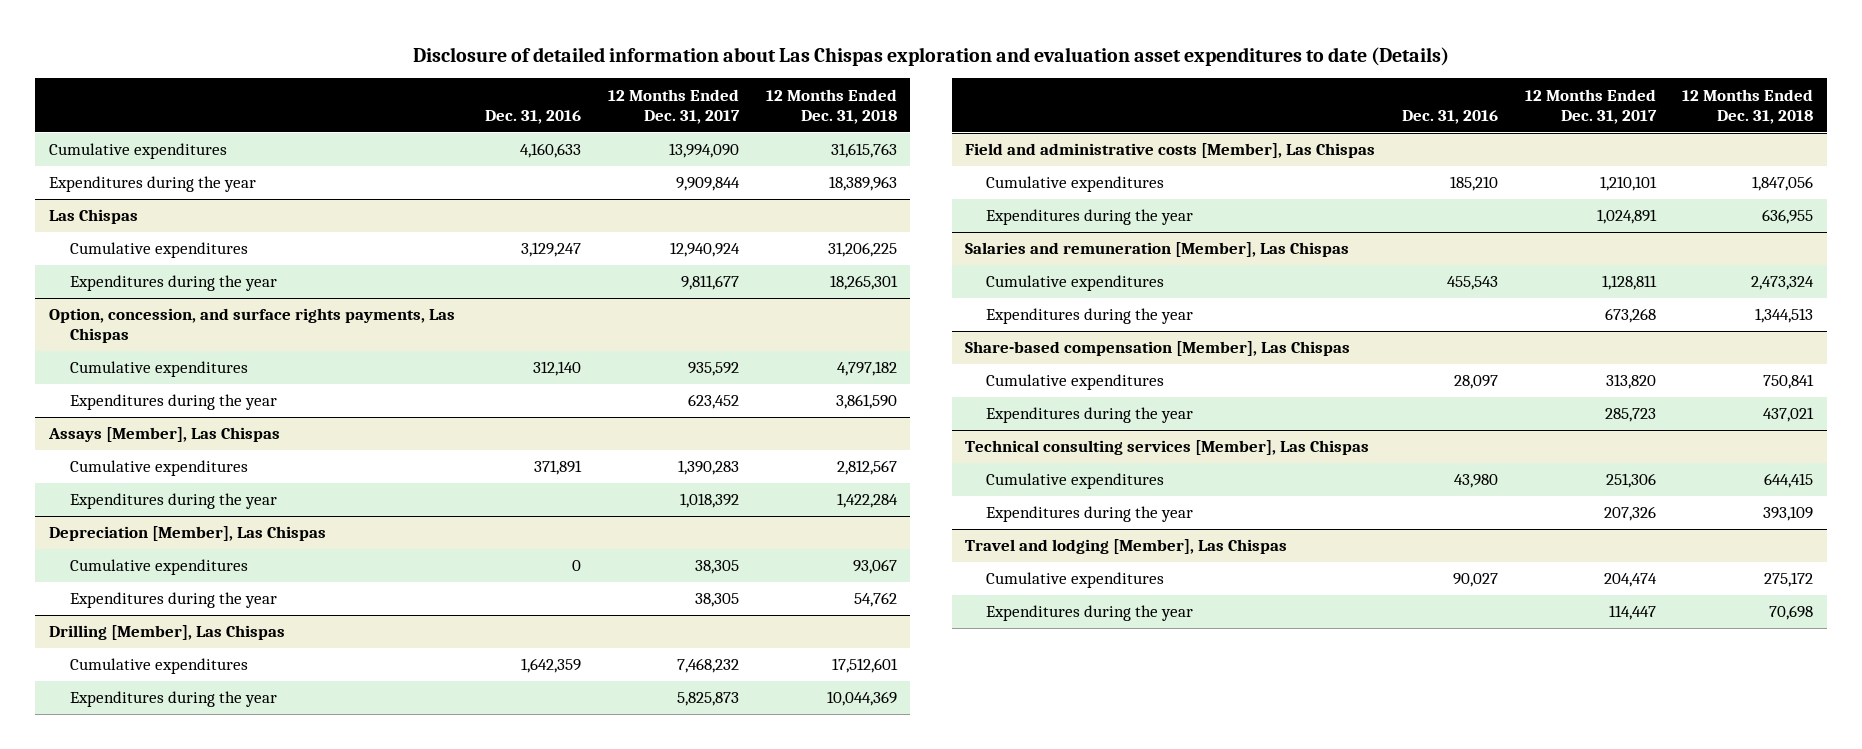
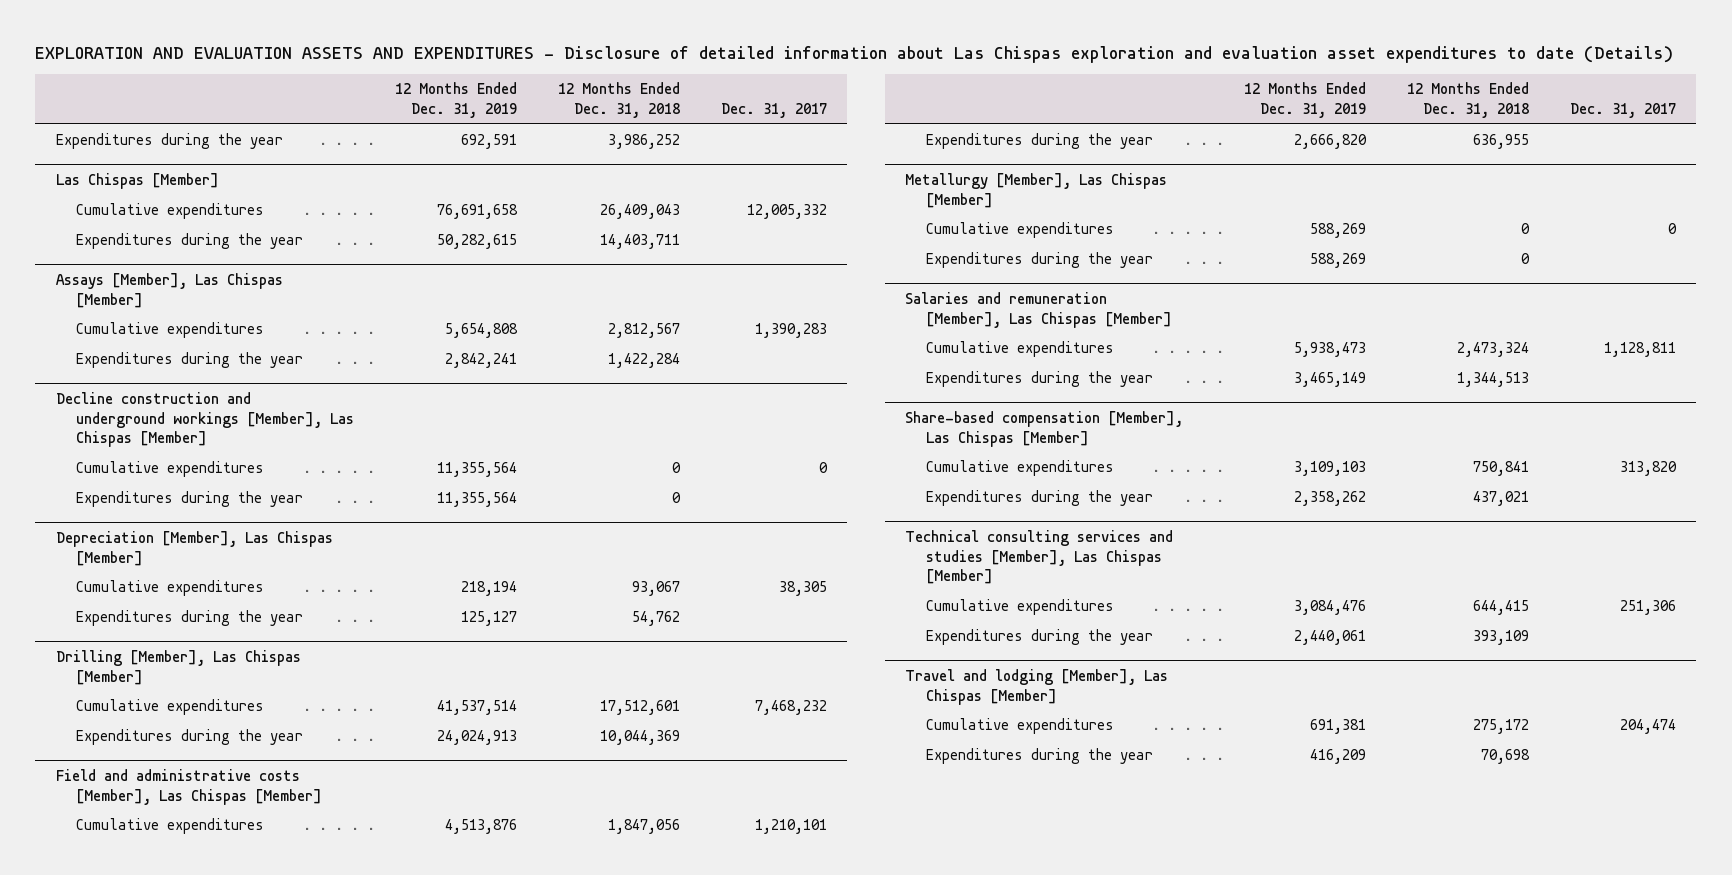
- Disclosure of detailed information about Las Chispas exploration and evaluation asset expenditures to date (Details)
+ EXPLORATION AND EVALUATION ASSETS AND EXPENDITURES - Disclosure of detailed information about Las Chispas exploration and evaluation asset expenditures to date (Details)
- | Dec. 31, 2016 | 12 Months Ended Dec. 31, 2017 | 12 Months Ended Dec. 31, 2018
+ | 12 Months Ended Dec. 31, 2019 | 12 Months Ended Dec. 31, 2018 | Dec. 31, 2017
- Cumulative expenditures | 4,160,633 | 13,994,090 | 31,615,763
- Expenditures during the year | | 9,909,844 | 18,389,963
- Las Chispas
- Cumulative expenditures | 3,129,247 | 12,940,924 | 31,206,225
- Expenditures during the year | | 9,811,677 | 18,265,301
- Option, concession, and surface rights payments, Las Chispas
- Cumulative expenditures | 312,140 | 935,592 | 4,797,182
- Expenditures during the year | | 623,452 | 3,861,590
- Assays [Member], Las Chispas
+ Expenditures during the year | 692,591 | 3,986,252 |
+ Las Chispas [Member]
+ Cumulative expenditures | 76,691,658 | 26,409,043 | 12,005,332
+ Expenditures during the year | 50,282,615 | 14,403,711 |
+ Assays [Member], Las Chispas [Member]
- Depreciation [Member], Las Chispas
+ Decline construction and underground workings [Member], Las Chispas [Member]
+ Cumulative expenditures | 11,355,564 | 0 | 0
+ Expenditures during the year | 11,355,564 | 0 |
+ Depreciation [Member], Las Chispas [Member]
- Drilling [Member], Las Chispas
+ Drilling [Member], Las Chispas [Member]
- Field and administrative costs [Member], Las Chispas
+ Field and administrative costs [Member], Las Chispas [Member]
- Salaries and remuneration [Member], Las Chispas
+ Metallurgy [Member], Las Chispas [Member]
+ Cumulative expenditures | 588,269 | 0 | 0
+ Expenditures during the year | 588,269 | 0 |
+ Salaries and remuneration [Member], Las Chispas [Member]
- Share-based compensation [Member], Las Chispas
+ Share-based compensation [Member], Las Chispas [Member]
- Technical consulting services [Member], Las Chispas
+ Technical consulting services and studies [Member], Las Chispas [Member]
- Travel and lodging [Member], Las Chispas
+ Travel and lodging [Member], Las Chispas [Member]

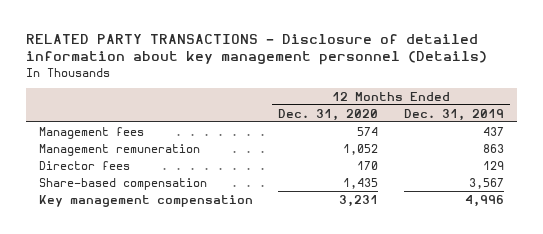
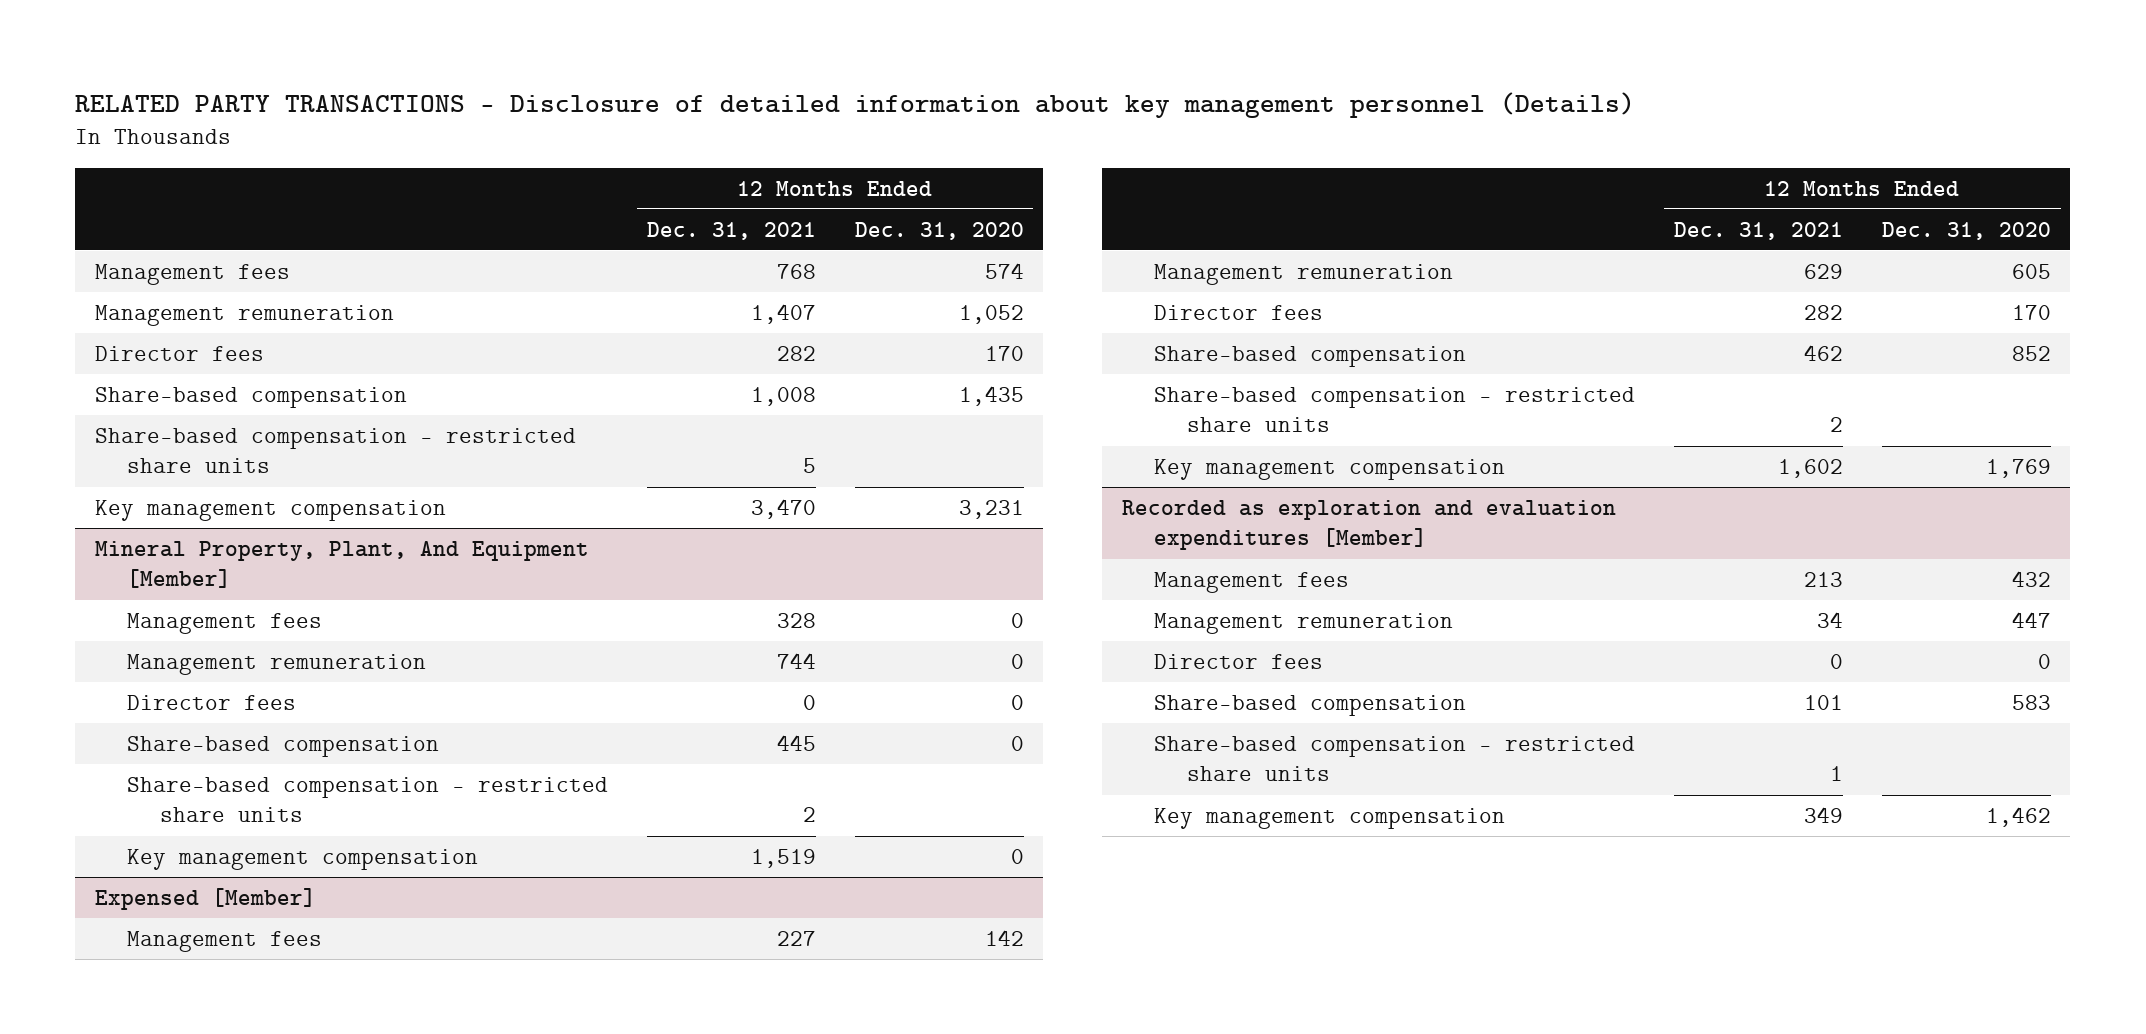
- | 12 Months Ended Dec. 31, 2020 | 12 Months Ended Dec. 31, 2019
+ | 12 Months Ended Dec. 31, 2021 | 12 Months Ended Dec. 31, 2020
+ Share-based compensation - restricted share units | 5 |
+ Mineral Property, Plant, And Equipment [Member]
+ Management fees | 328 | 0
+ Management remuneration | 744 | 0
+ Director fees | 0 | 0
+ Share-based compensation | 445 | 0
+ Share-based compensation - restricted share units | 2 |
+ Key management compensation | 1,519 | 0
+ Expensed [Member]
+ Management fees | 227 | 142
+ Management remuneration | 629 | 605
+ Director fees | 282 | 170
+ Share-based compensation | 462 | 852
+ Share-based compensation - restricted share units | 2 |
+ Key management compensation | 1,602 | 1,769
+ Recorded as exploration and evaluation expenditures [Member]
+ Management fees | 213 | 432
+ Management remuneration | 34 | 447
+ Director fees | 0 | 0
+ Share-based compensation | 101 | 583
+ Share-based compensation - restricted share units | 1 |
+ Key management compensation | 349 | 1,462

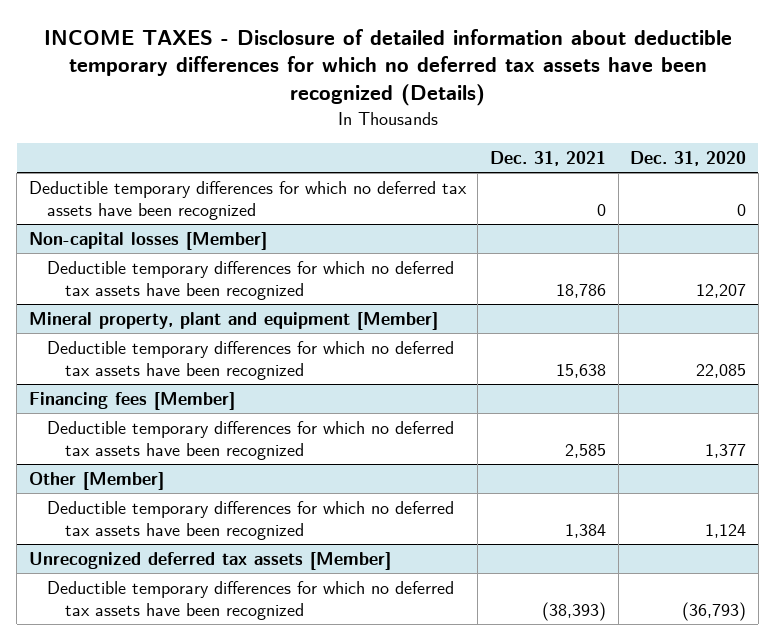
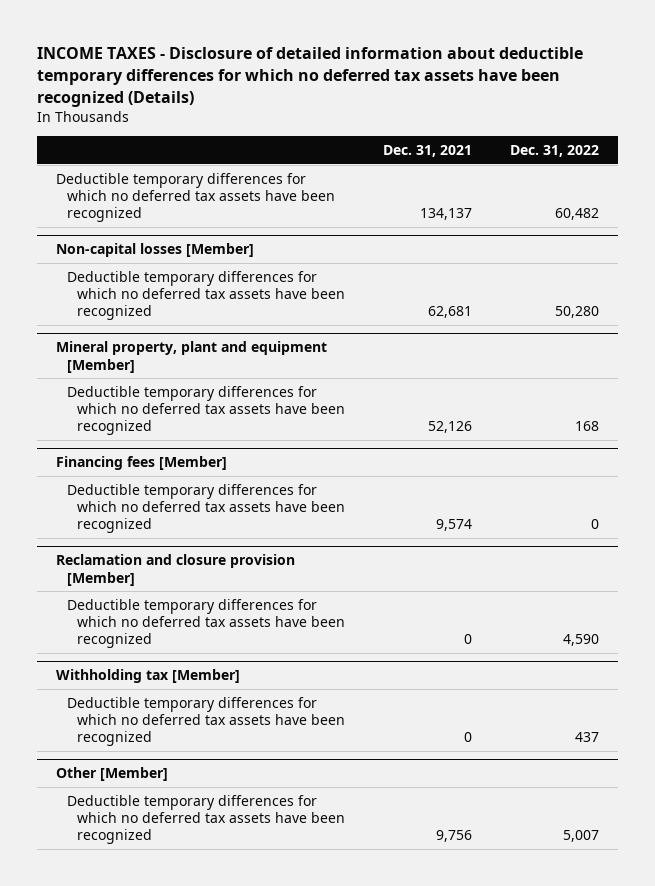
- | Dec. 31, 2021 | Dec. 31, 2020
+ | Dec. 31, 2021 | Dec. 31, 2022
- Deductible temporary differences for which no deferred tax assets have been recognized | 0 | 0
+ Deductible temporary differences for which no deferred tax assets have been recognized | 134,137 | 60,482
@ Non-capital losses [Member]
- Deductible temporary differences for which no deferred tax assets have been recognized | 18,786 | 12,207
+ Deductible temporary differences for which no deferred tax assets have been recognized | 62,681 | 50,280
@ Mineral property, plant and equipment [Member]
- Deductible temporary differences for which no deferred tax assets have been recognized | 15,638 | 22,085
+ Deductible temporary differences for which no deferred tax assets have been recognized | 52,126 | 168
@ Financing fees [Member]
- Deductible temporary differences for which no deferred tax assets have been recognized | 2,585 | 1,377
+ Deductible temporary differences for which no deferred tax assets have been recognized | 9,574 | 0
+ Reclamation and closure provision [Member]
+ Deductible temporary differences for which no deferred tax assets have been recognized | 0 | 4,590
+ Withholding tax [Member]
+ Deductible temporary differences for which no deferred tax assets have been recognized | 0 | 437
@ Other [Member]
- Deductible temporary differences for which no deferred tax assets have been recognized | 1,384 | 1,124
- Unrecognized deferred tax assets [Member]
- Deductible temporary differences for which no deferred tax assets have been recognized | (38,393) | (36,793)
@ Other [Member]
+ Deductible temporary differences for which no deferred tax assets have been recognized | 9,756 | 5,007

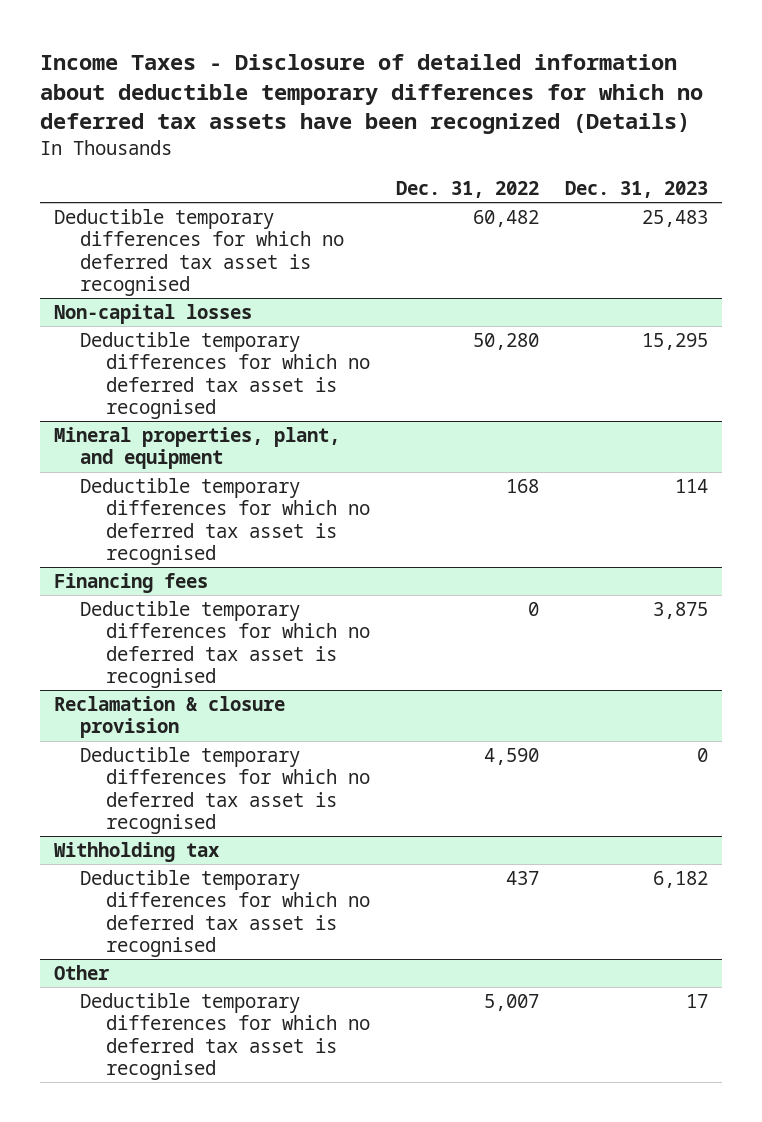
- INCOME TAXES - Disclosure of detailed information about deductible temporary differences for which no deferred tax assets have been recognized (Details)
+ Income Taxes - Disclosure of detailed information about deductible temporary differences for which no deferred tax assets have been recognized (Details)
- | Dec. 31, 2021 | Dec. 31, 2022
+ | Dec. 31, 2022 | Dec. 31, 2023
- Deductible temporary differences for which no deferred tax assets have been recognized | 134,137 | 60,482
- Non-capital losses [Member]
- Deductible temporary differences for which no deferred tax assets have been recognized | 62,681 | 50,280
- Mineral property, plant and equipment [Member]
- Deductible temporary differences for which no deferred tax assets have been recognized | 52,126 | 168
- Financing fees [Member]
- Deductible temporary differences for which no deferred tax assets have been recognized | 9,574 | 0
- Reclamation and closure provision [Member]
- Deductible temporary differences for which no deferred tax assets have been recognized | 0 | 4,590
- Withholding tax [Member]
- Deductible temporary differences for which no deferred tax assets have been recognized | 0 | 437
- Other [Member]
- Deductible temporary differences for which no deferred tax assets have been recognized | 9,756 | 5,007
+ Deductible temporary differences for which no deferred tax asset is recognised | 60,482 | 25,483
+ Non-capital losses
+ Deductible temporary differences for which no deferred tax asset is recognised | 50,280 | 15,295
+ Mineral properties, plant, and equipment
+ Deductible temporary differences for which no deferred tax asset is recognised | 168 | 114
+ Financing fees
+ Deductible temporary differences for which no deferred tax asset is recognised | 0 | 3,875
+ Reclamation & closure provision
+ Deductible temporary differences for which no deferred tax asset is recognised | 4,590 | 0
+ Withholding tax
+ Deductible temporary differences for which no deferred tax asset is recognised | 437 | 6,182
+ Other
+ Deductible temporary differences for which no deferred tax asset is recognised | 5,007 | 17

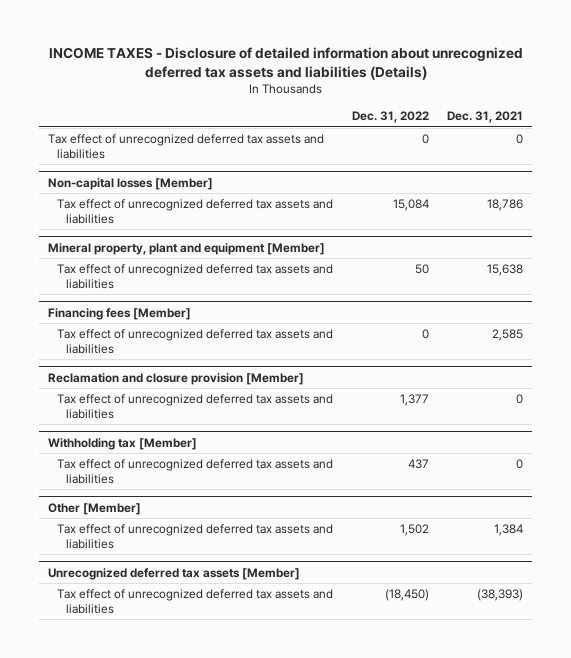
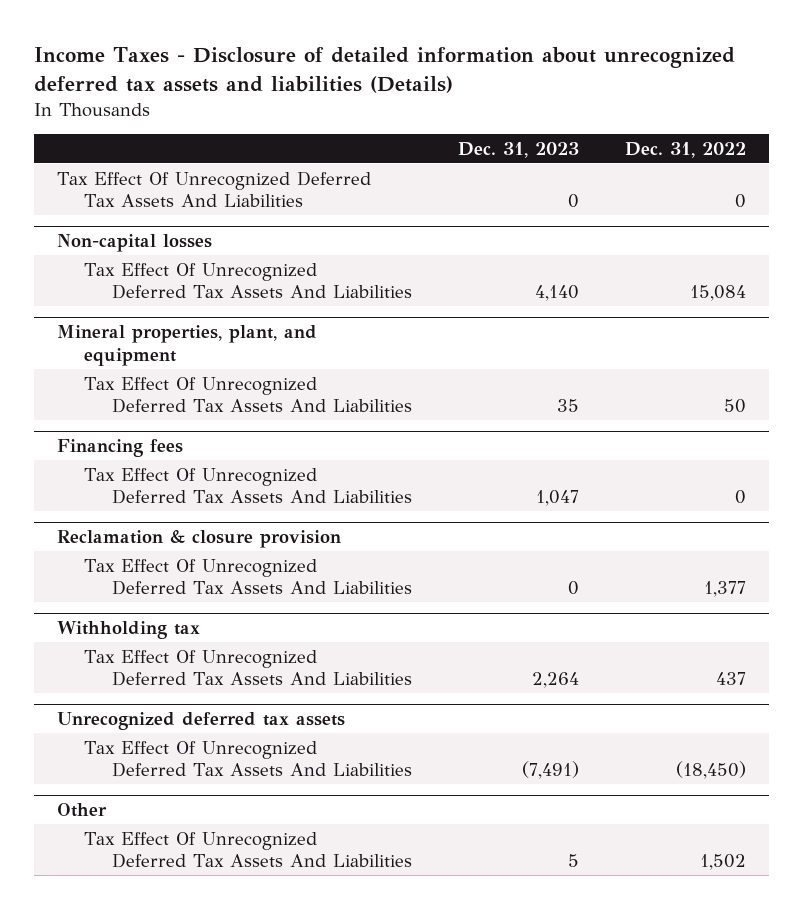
- INCOME TAXES - Disclosure of detailed information about unrecognized deferred tax assets and liabilities (Details)
+ Income Taxes - Disclosure of detailed information about unrecognized deferred tax assets and liabilities (Details)
- | Dec. 31, 2022 | Dec. 31, 2021
+ | Dec. 31, 2023 | Dec. 31, 2022
- Tax effect of unrecognized deferred tax assets and liabilities | 0 | 0
- Non-capital losses [Member]
- Tax effect of unrecognized deferred tax assets and liabilities | 15,084 | 18,786
- Mineral property, plant and equipment [Member]
- Tax effect of unrecognized deferred tax assets and liabilities | 50 | 15,638
- Financing fees [Member]
- Tax effect of unrecognized deferred tax assets and liabilities | 0 | 2,585
- Reclamation and closure provision [Member]
- Tax effect of unrecognized deferred tax assets and liabilities | 1,377 | 0
- Withholding tax [Member]
- Tax effect of unrecognized deferred tax assets and liabilities | 437 | 0
- Other [Member]
- Tax effect of unrecognized deferred tax assets and liabilities | 1,502 | 1,384
- Unrecognized deferred tax assets [Member]
- Tax effect of unrecognized deferred tax assets and liabilities | (18,450) | (38,393)
+ Tax Effect Of Unrecognized Deferred Tax Assets And Liabilities | 0 | 0
+ Non-capital losses
+ Tax Effect Of Unrecognized Deferred Tax Assets And Liabilities | 4,140 | 15,084
+ Mineral properties, plant, and equipment
+ Tax Effect Of Unrecognized Deferred Tax Assets And Liabilities | 35 | 50
+ Financing fees
+ Tax Effect Of Unrecognized Deferred Tax Assets And Liabilities | 1,047 | 0
+ Reclamation & closure provision
+ Tax Effect Of Unrecognized Deferred Tax Assets And Liabilities | 0 | 1,377
+ Withholding tax
+ Tax Effect Of Unrecognized Deferred Tax Assets And Liabilities | 2,264 | 437
+ Unrecognized deferred tax assets
+ Tax Effect Of Unrecognized Deferred Tax Assets And Liabilities | (7,491) | (18,450)
+ Other
+ Tax Effect Of Unrecognized Deferred Tax Assets And Liabilities | 5 | 1,502

